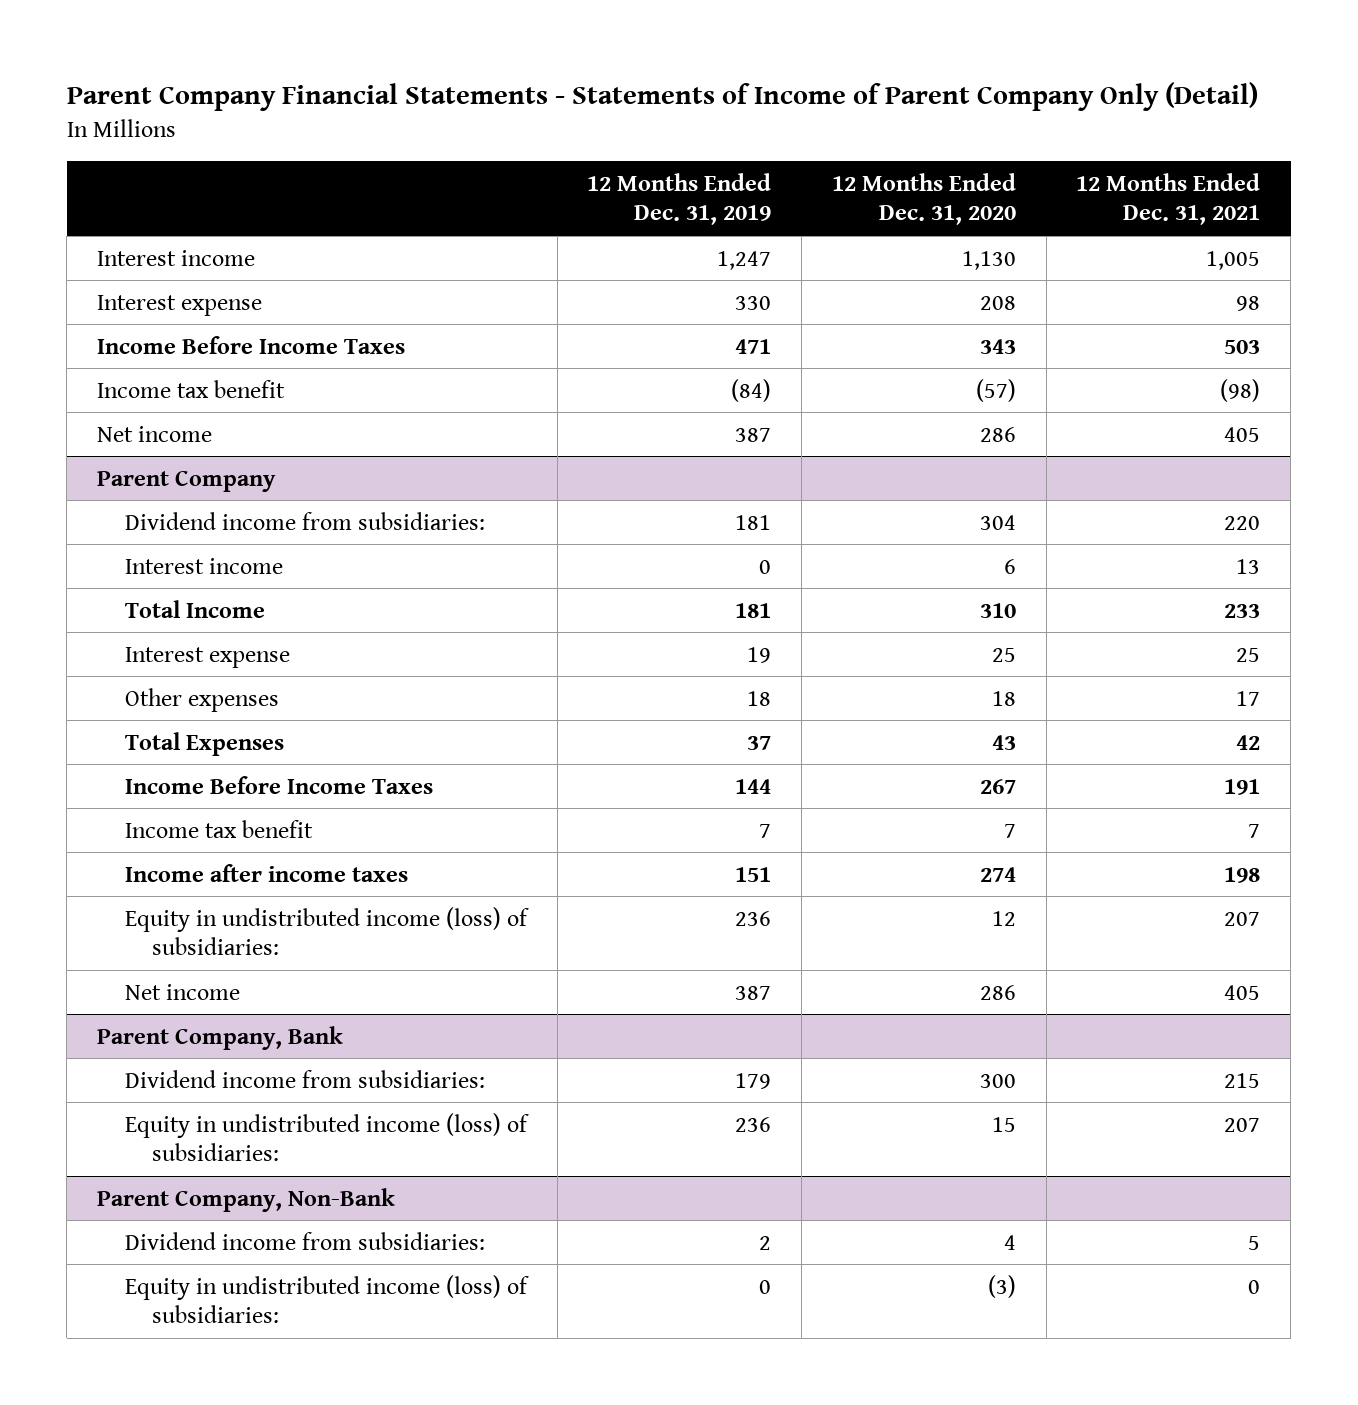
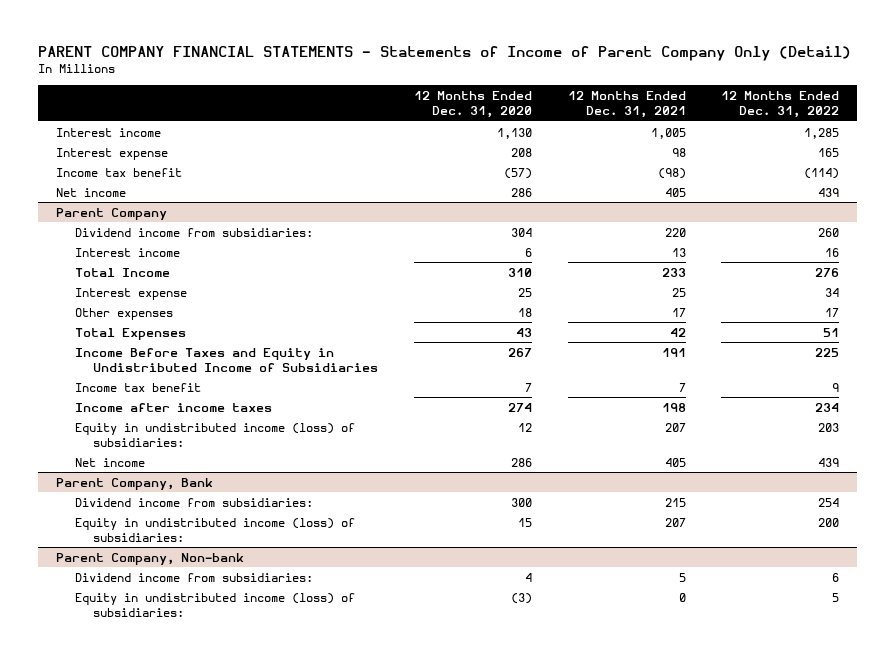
- Parent Company Financial Statements - Statements of Income of Parent Company Only (Detail)
+ PARENT COMPANY FINANCIAL STATEMENTS - Statements of Income of Parent Company Only (Detail)
- | 12 Months Ended Dec. 31, 2019 | 12 Months Ended Dec. 31, 2020 | 12 Months Ended Dec. 31, 2021
+ | 12 Months Ended Dec. 31, 2020 | 12 Months Ended Dec. 31, 2021 | 12 Months Ended Dec. 31, 2022
- Income Before Income Taxes | 471 | 343 | 503
@ Parent Company
- Income Before Income Taxes | 144 | 267 | 191
+ Income Before Taxes and Equity in Undistributed Income of Subsidiaries | 267 | 191 | 225
- Parent Company, Non-Bank
+ Parent Company, Non-bank

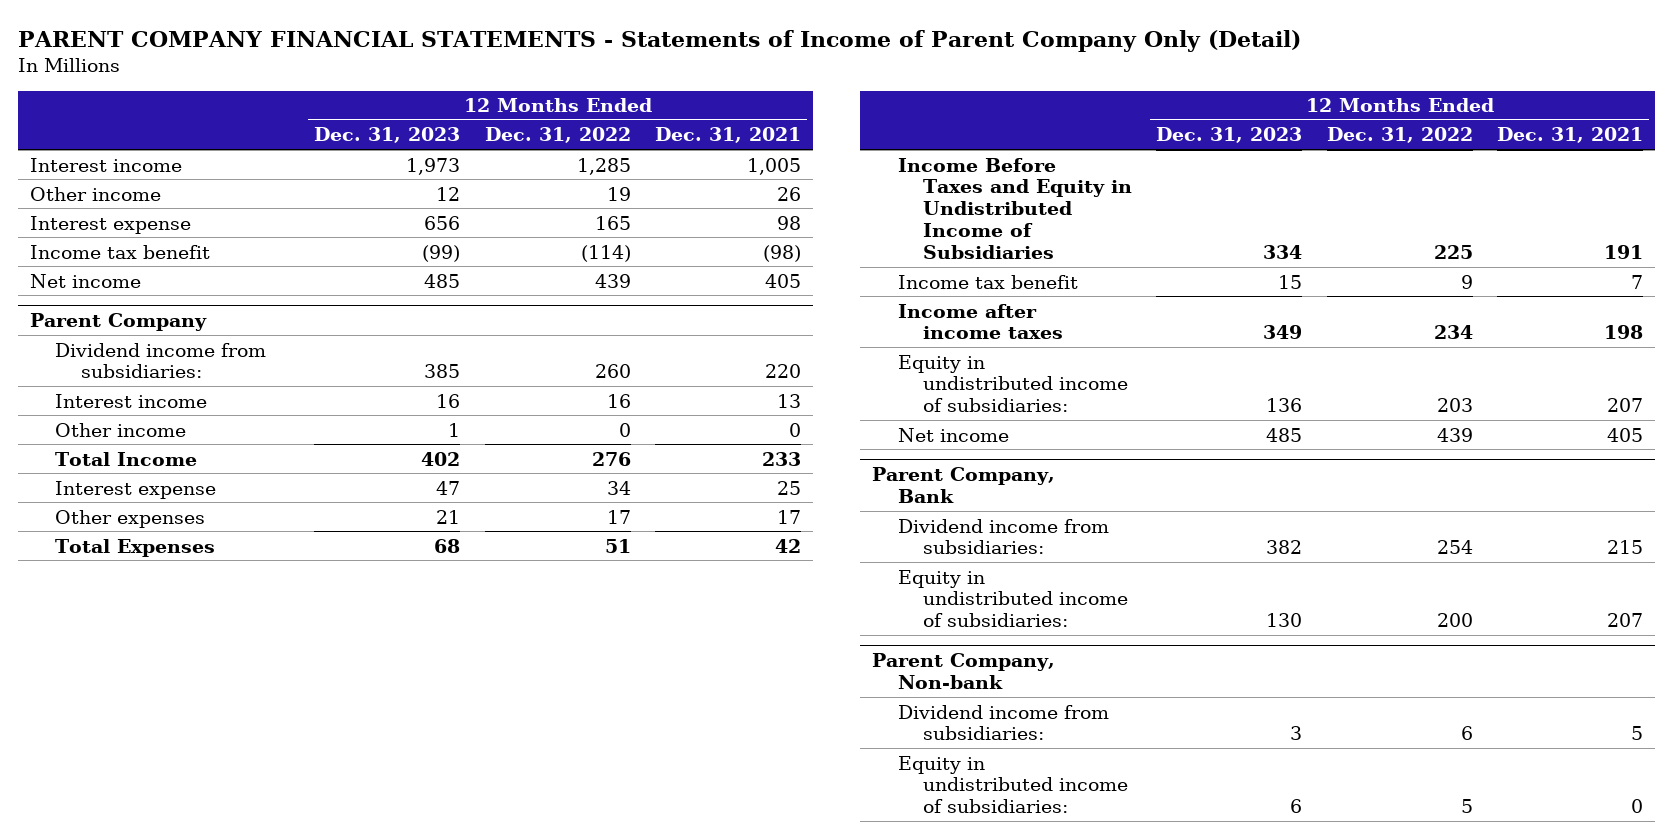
- | 12 Months Ended Dec. 31, 2020 | 12 Months Ended Dec. 31, 2021 | 12 Months Ended Dec. 31, 2022
+ | 12 Months Ended Dec. 31, 2023 | 12 Months Ended Dec. 31, 2022 | 12 Months Ended Dec. 31, 2021
+ Other income | 12 | 19 | 26
@ Parent Company
+ Other income | 1 | 0 | 0
- Equity in undistributed income (loss) of subsidiaries: | 12 | 207 | 203
+ Equity in undistributed income of subsidiaries: | 136 | 203 | 207
@ Parent Company, Bank
- Equity in undistributed income (loss) of subsidiaries: | 15 | 207 | 200
+ Equity in undistributed income of subsidiaries: | 130 | 200 | 207
@ Parent Company, Non-bank
- Equity in undistributed income (loss) of subsidiaries: | (3) | 0 | 5
+ Equity in undistributed income of subsidiaries: | 6 | 5 | 0

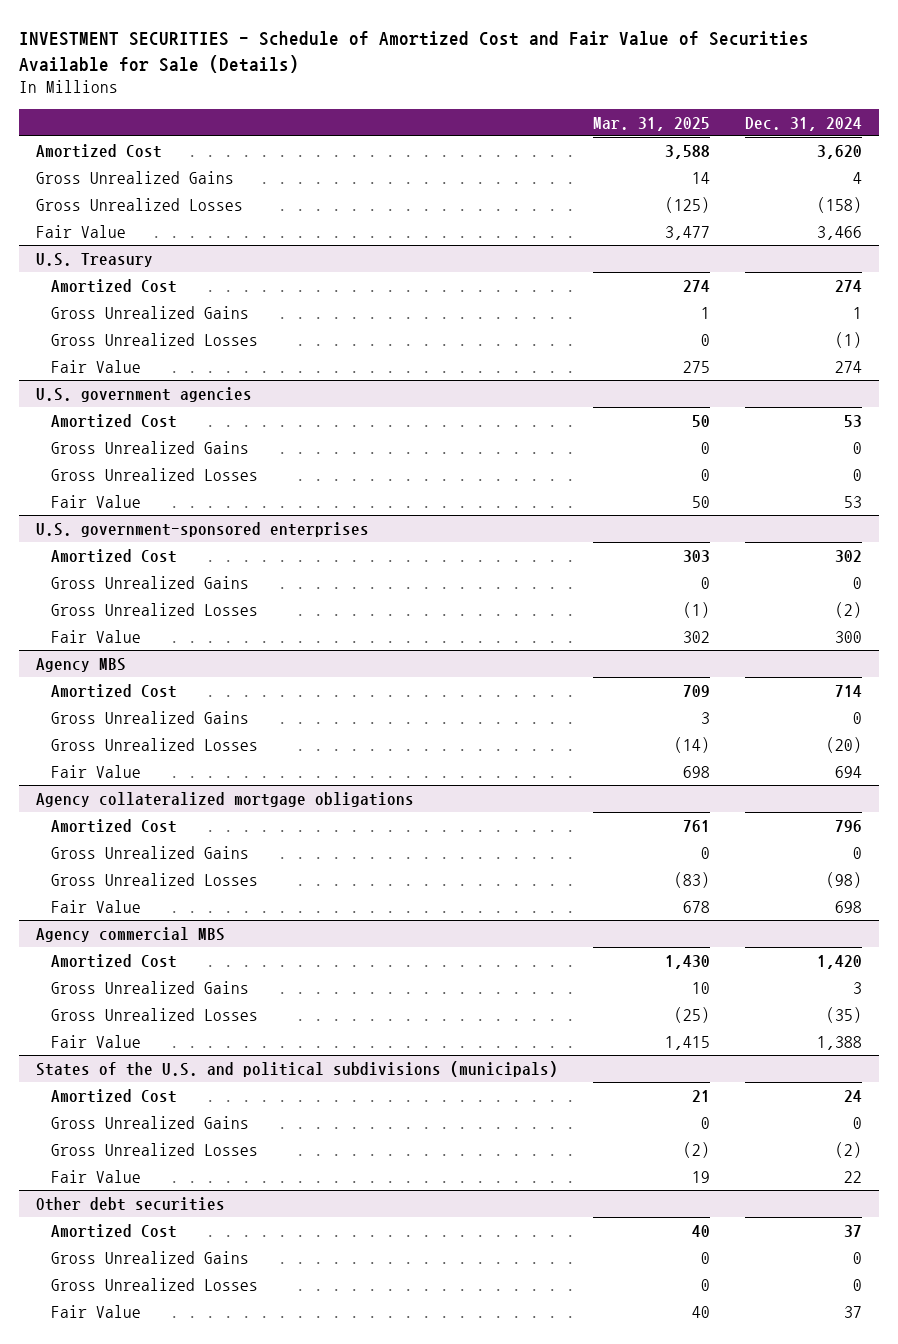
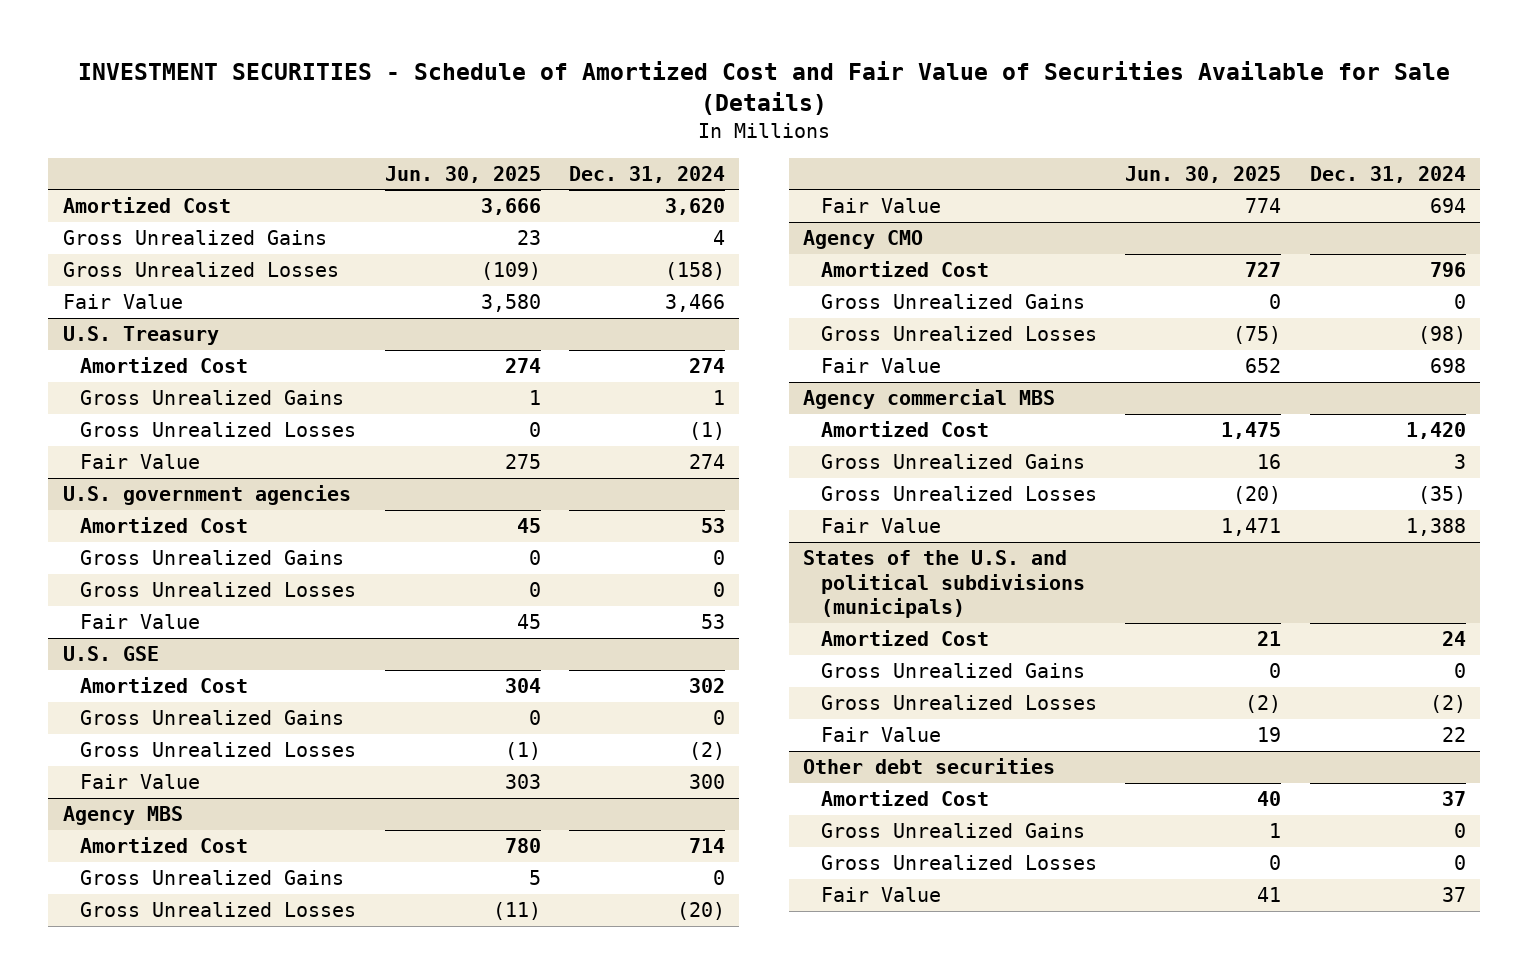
- | Mar. 31, 2025 | Dec. 31, 2024
+ | Jun. 30, 2025 | Dec. 31, 2024
- U.S. government-sponsored enterprises
+ U.S. GSE
- Agency collateralized mortgage obligations
+ Agency CMO

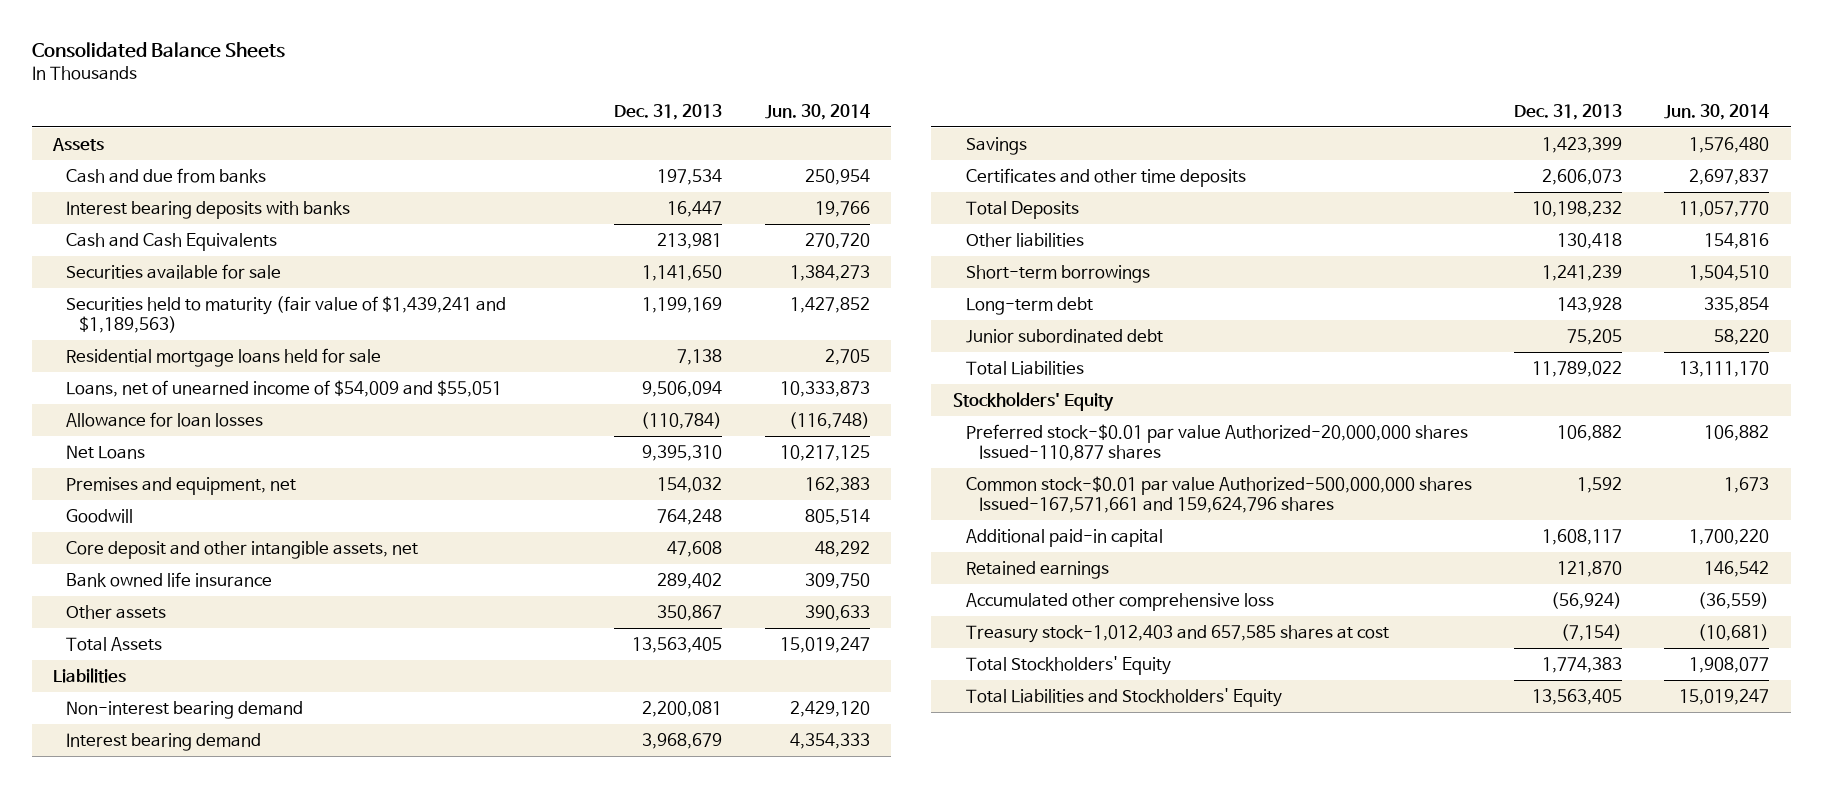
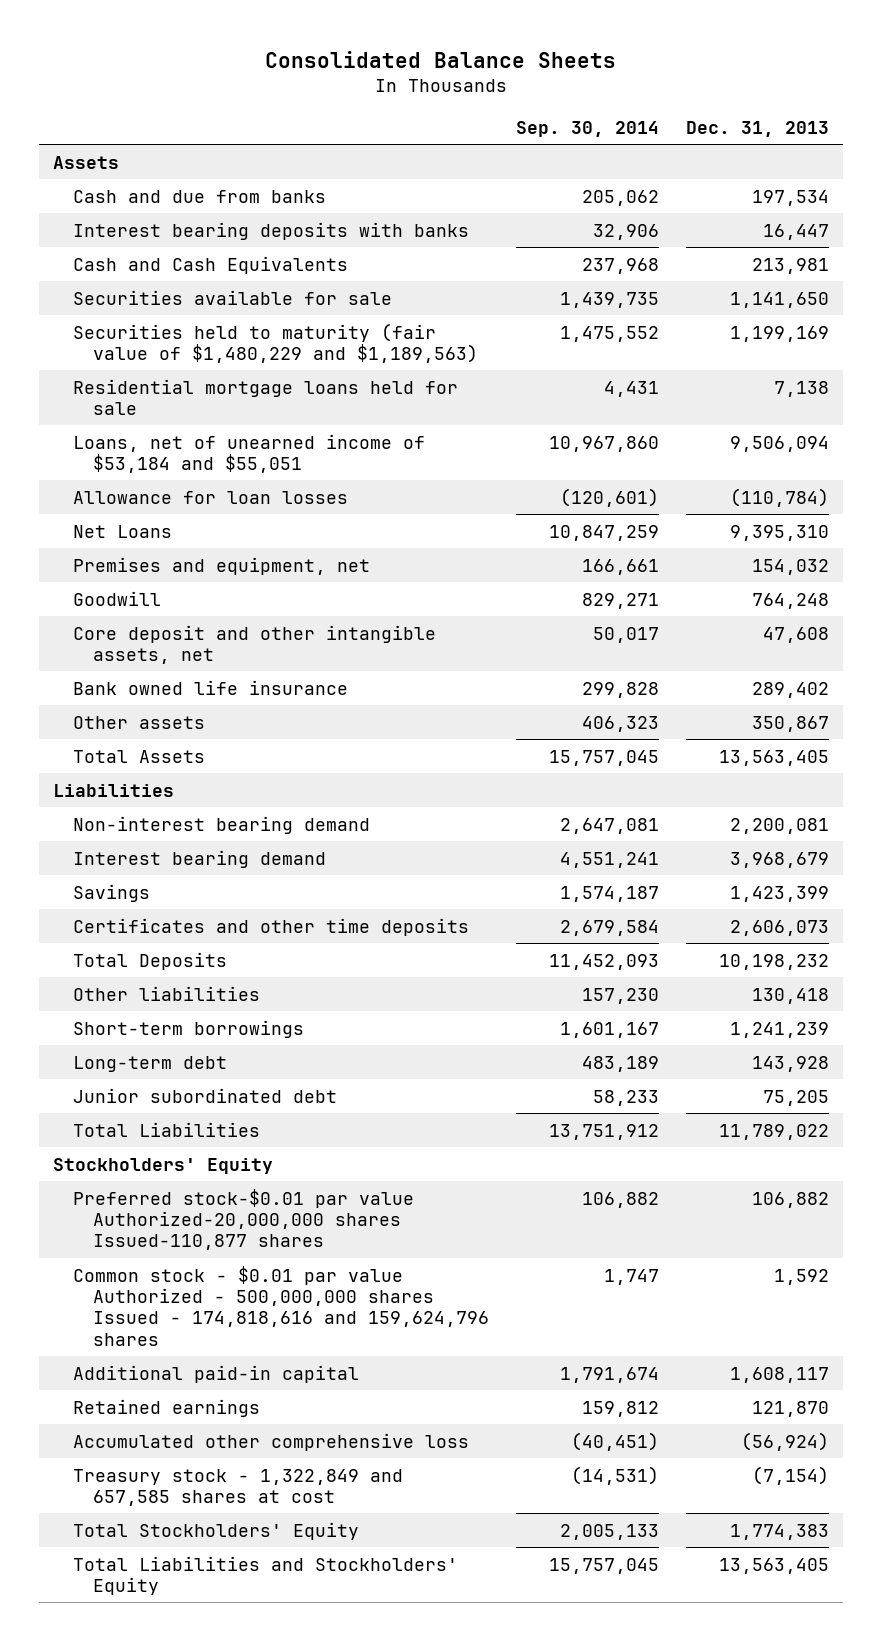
- | Dec. 31, 2013 | Jun. 30, 2014
+ | Sep. 30, 2014 | Dec. 31, 2013
- Securities held to maturity (fair value of $1,439,241 and $1,189,563) | 1,199,169 | 1,427,852
+ Securities held to maturity (fair value of $1,480,229 and $1,189,563) | 1,475,552 | 1,199,169
- Loans, net of unearned income of $54,009 and $55,051 | 9,506,094 | 10,333,873
+ Loans, net of unearned income of $53,184 and $55,051 | 10,967,860 | 9,506,094
- Common stock-$0.01 par value Authorized-500,000,000 shares Issued-167,571,661 and 159,624,796 shares | 1,592 | 1,673
+ Common stock - $0.01 par value Authorized - 500,000,000 shares Issued - 174,818,616 and 159,624,796 shares | 1,747 | 1,592
- Treasury stock-1,012,403 and 657,585 shares at cost | (7,154) | (10,681)
+ Treasury stock - 1,322,849 and 657,585 shares at cost | (14,531) | (7,154)

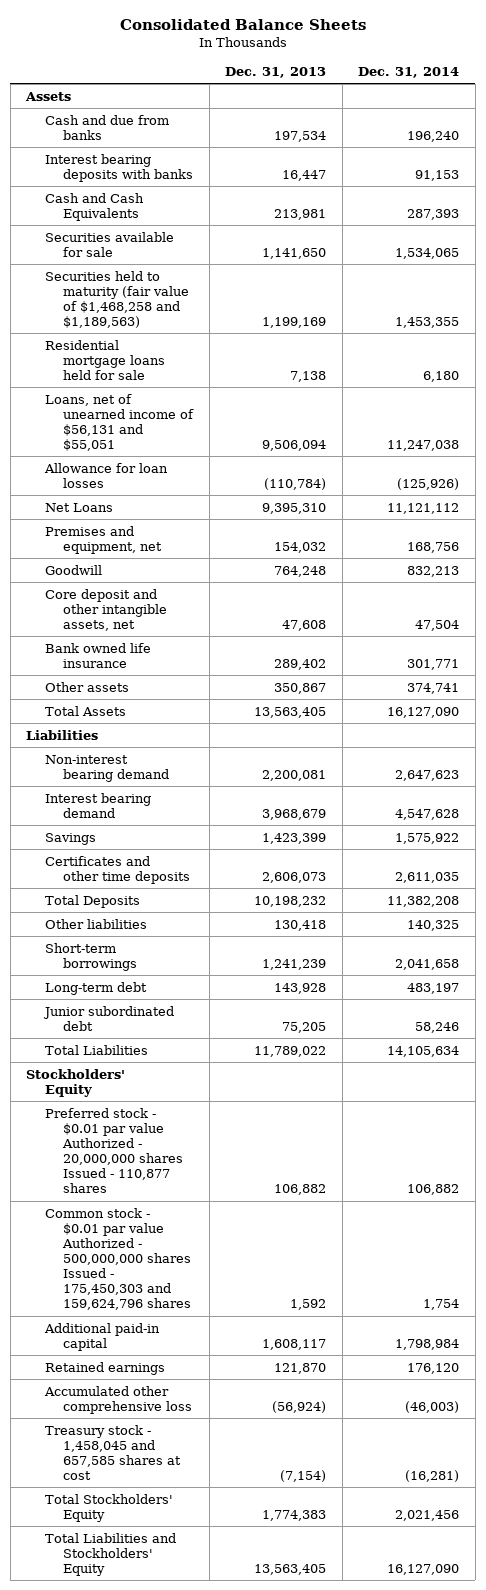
- | Sep. 30, 2014 | Dec. 31, 2013
+ | Dec. 31, 2013 | Dec. 31, 2014
- Securities held to maturity (fair value of $1,480,229 and $1,189,563) | 1,475,552 | 1,199,169
+ Securities held to maturity (fair value of $1,468,258 and $1,189,563) | 1,199,169 | 1,453,355
- Loans, net of unearned income of $53,184 and $55,051 | 10,967,860 | 9,506,094
+ Loans, net of unearned income of $56,131 and $55,051 | 9,506,094 | 11,247,038
- Preferred stock-$0.01 par value Authorized-20,000,000 shares Issued-110,877 shares | 106,882 | 106,882
- Common stock - $0.01 par value Authorized - 500,000,000 shares Issued - 174,818,616 and 159,624,796 shares | 1,747 | 1,592
+ Preferred stock - $0.01 par value Authorized - 20,000,000 shares Issued - 110,877 shares | 106,882 | 106,882
+ Common stock - $0.01 par value Authorized - 500,000,000 shares Issued - 175,450,303 and 159,624,796 shares | 1,592 | 1,754
- Treasury stock - 1,322,849 and 657,585 shares at cost | (14,531) | (7,154)
+ Treasury stock - 1,458,045 and 657,585 shares at cost | (7,154) | (16,281)

